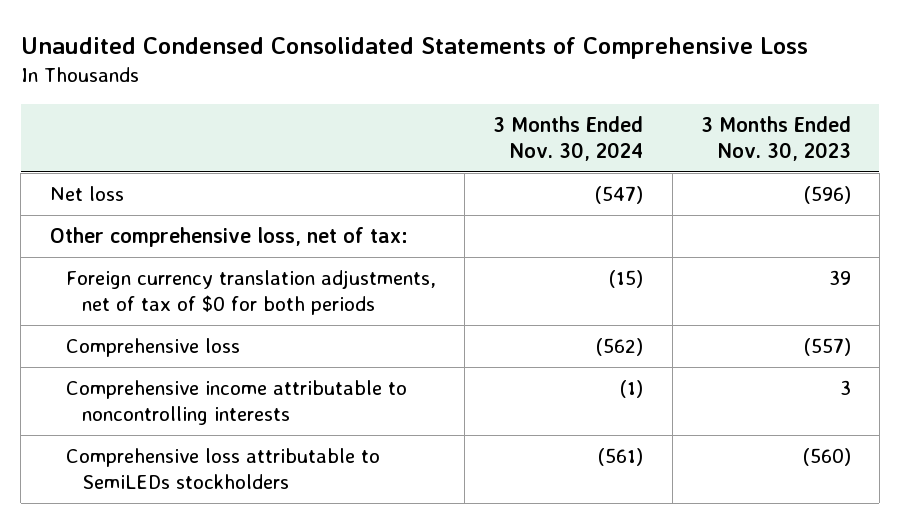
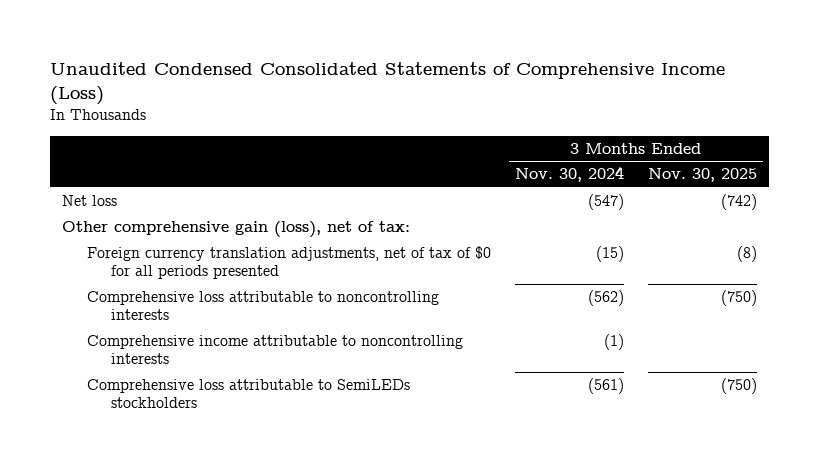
- Unaudited Condensed Consolidated Statements of Comprehensive Loss
+ Unaudited Condensed Consolidated Statements of Comprehensive Income (Loss)
- | 3 Months Ended Nov. 30, 2024 | 3 Months Ended Nov. 30, 2023
+ | 3 Months Ended Nov. 30, 2024 | 3 Months Ended Nov. 30, 2025
- Other comprehensive loss, net of tax:
- Foreign currency translation adjustments, net of tax of $0 for both periods | (15) | 39
- Comprehensive loss | (562) | (557)
+ Other comprehensive gain (loss), net of tax:
+ Foreign currency translation adjustments, net of tax of $0 for all periods presented | (15) | (8)
+ Comprehensive loss attributable to noncontrolling interests | (562) | (750)

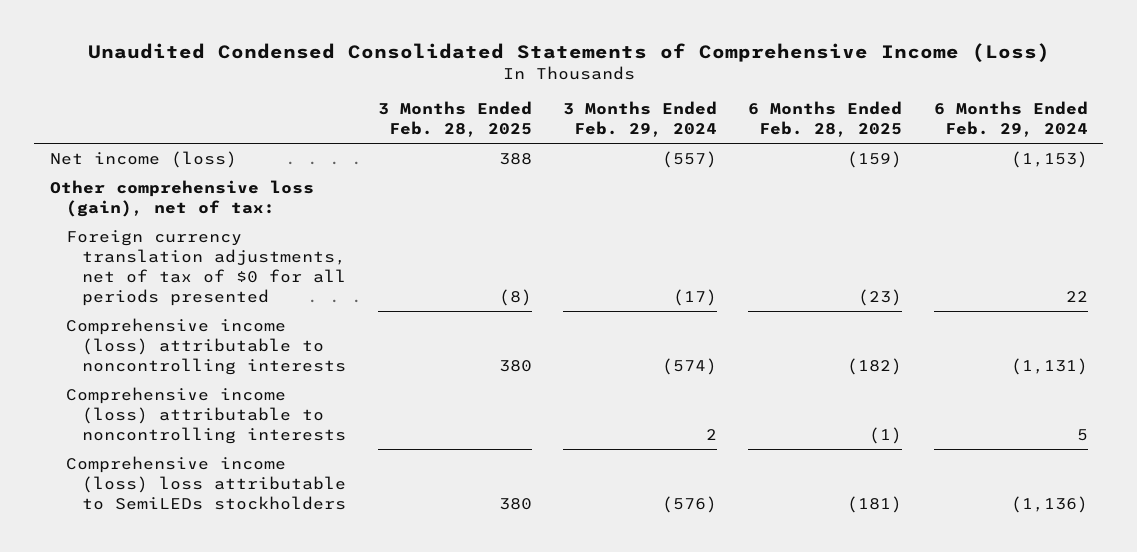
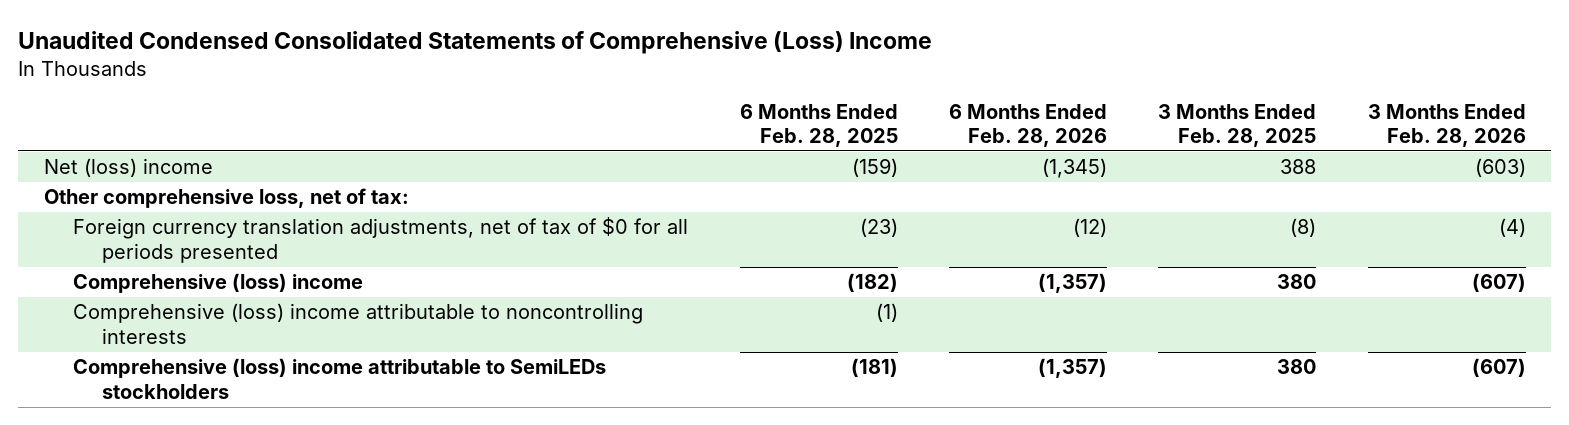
- Unaudited Condensed Consolidated Statements of Comprehensive Income (Loss)
+ Unaudited Condensed Consolidated Statements of Comprehensive (Loss) Income
- | 3 Months Ended Feb. 28, 2025 | 3 Months Ended Feb. 29, 2024 | 6 Months Ended Feb. 28, 2025 | 6 Months Ended Feb. 29, 2024
+ | 6 Months Ended Feb. 28, 2025 | 6 Months Ended Feb. 28, 2026 | 3 Months Ended Feb. 28, 2025 | 3 Months Ended Feb. 28, 2026
- Net income (loss) | 388 | (557) | (159) | (1,153)
- Other comprehensive loss (gain), net of tax:
+ Net (loss) income | (159) | (1,345) | 388 | (603)
+ Other comprehensive loss, net of tax:
- Comprehensive income (loss) attributable to noncontrolling interests | 380 | (574) | (182) | (1,131)
- Comprehensive income (loss) attributable to noncontrolling interests | | 2 | (1) | 5
- Comprehensive income (loss) loss attributable to SemiLEDs stockholders | 380 | (576) | (181) | (1,136)
+ Comprehensive (loss) income | (182) | (1,357) | 380 | (607)
+ Comprehensive (loss) income attributable to noncontrolling interests | (1) | | |
+ Comprehensive (loss) income attributable to SemiLEDs stockholders | (181) | (1,357) | 380 | (607)

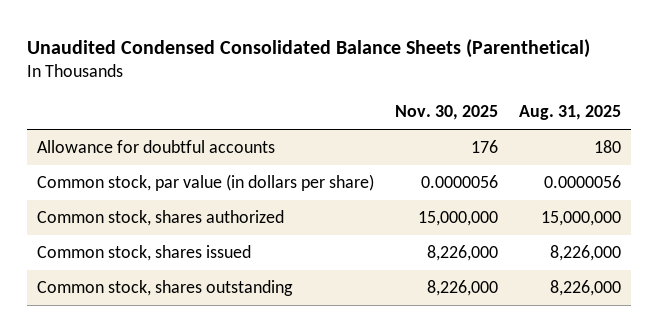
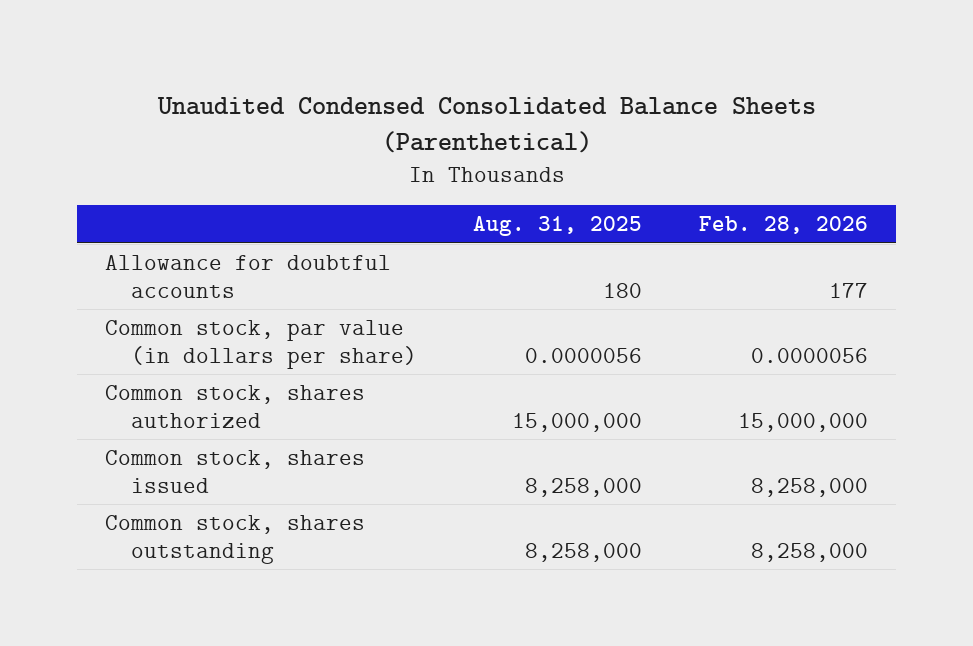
- | Nov. 30, 2025 | Aug. 31, 2025
+ | Aug. 31, 2025 | Feb. 28, 2026
- Common stock, shares issued | 8,226,000 | 8,226,000
- Common stock, shares outstanding | 8,226,000 | 8,226,000
+ Common stock, shares issued | 8,258,000 | 8,258,000
+ Common stock, shares outstanding | 8,258,000 | 8,258,000

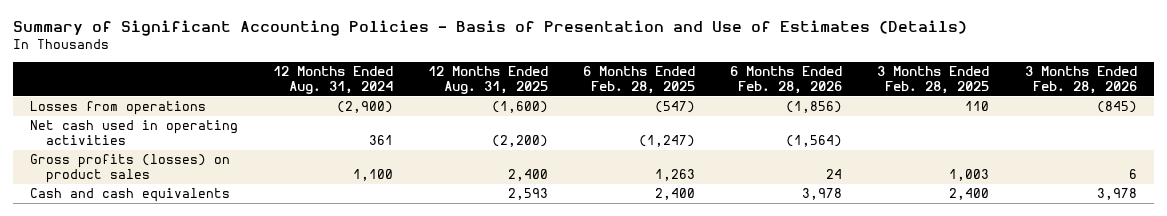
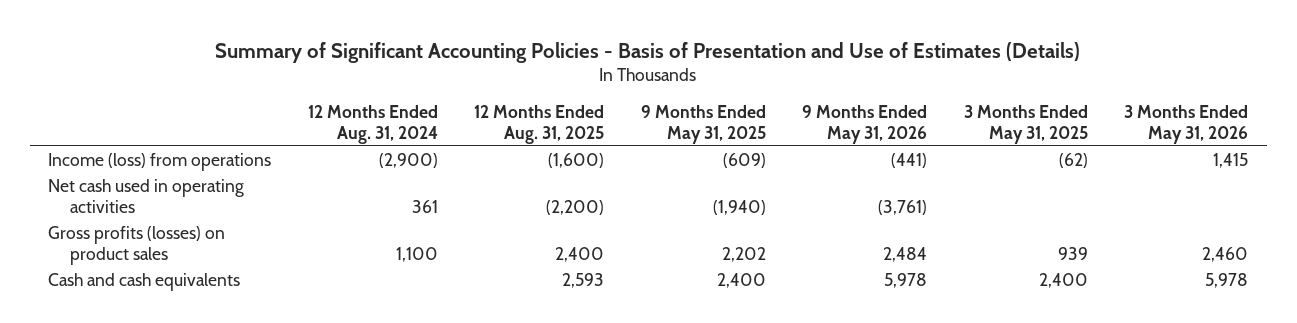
- | 12 Months Ended Aug. 31, 2024 | 12 Months Ended Aug. 31, 2025 | 6 Months Ended Feb. 28, 2025 | 6 Months Ended Feb. 28, 2026 | 3 Months Ended Feb. 28, 2025 | 3 Months Ended Feb. 28, 2026
+ | 12 Months Ended Aug. 31, 2024 | 12 Months Ended Aug. 31, 2025 | 9 Months Ended May 31, 2025 | 9 Months Ended May 31, 2026 | 3 Months Ended May 31, 2025 | 3 Months Ended May 31, 2026
- Losses from operations | (2,900) | (1,600) | (547) | (1,856) | 110 | (845)
+ Income (loss) from operations | (2,900) | (1,600) | (609) | (441) | (62) | 1,415

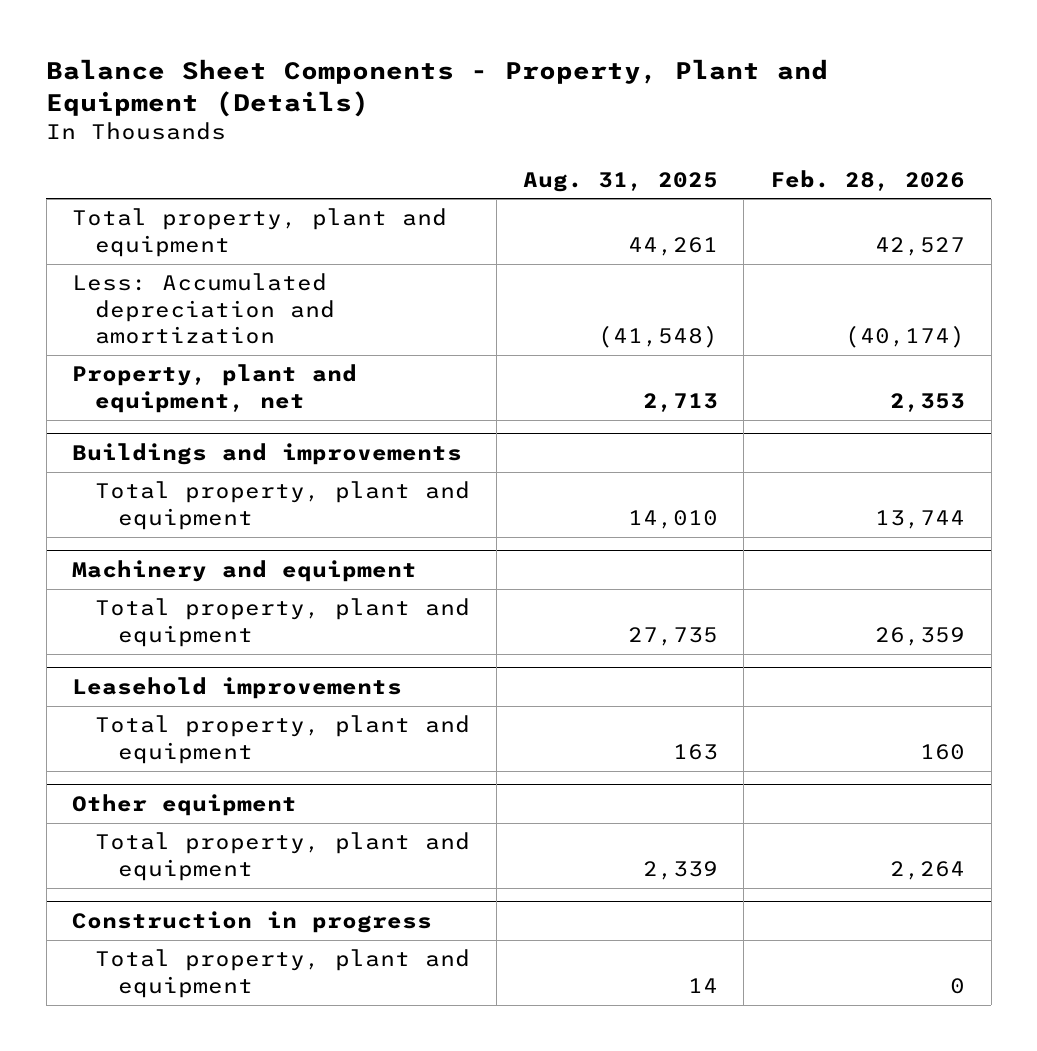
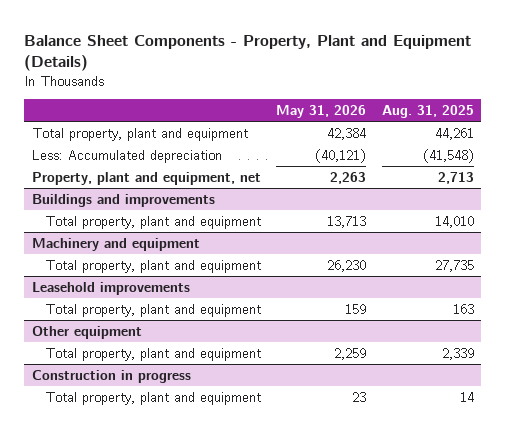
- | Aug. 31, 2025 | Feb. 28, 2026
+ | May 31, 2026 | Aug. 31, 2025
- Less: Accumulated depreciation and amortization | (41,548) | (40,174)
+ Less: Accumulated depreciation | (40,121) | (41,548)

